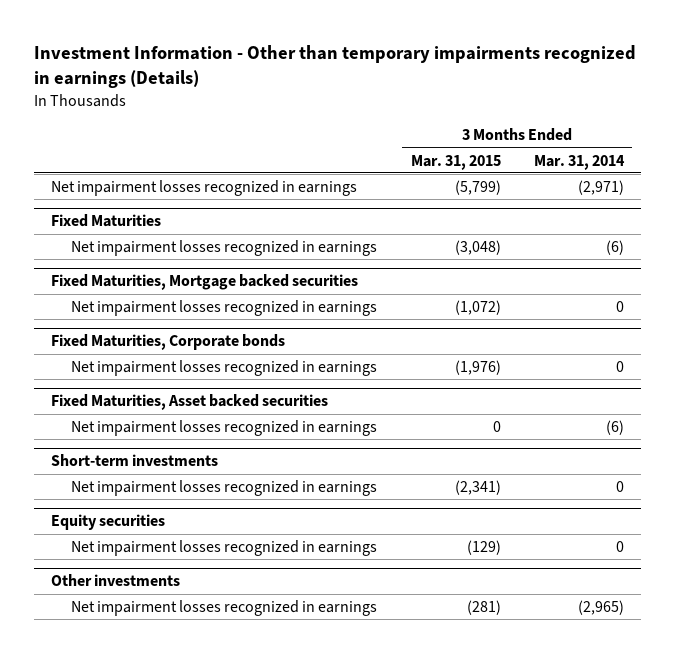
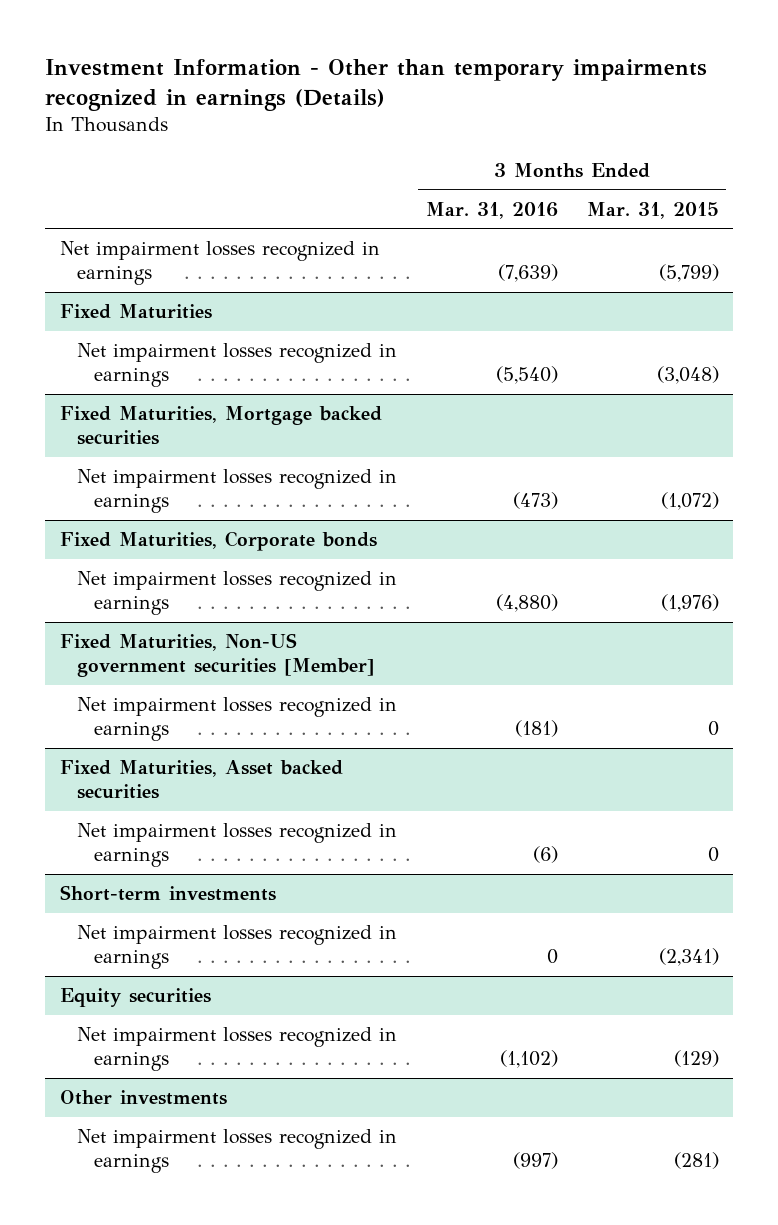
- | 3 Months Ended Mar. 31, 2015 | 3 Months Ended Mar. 31, 2014
+ | 3 Months Ended Mar. 31, 2016 | 3 Months Ended Mar. 31, 2015
+ Fixed Maturities, Non-US government securities [Member]
+ Net impairment losses recognized in earnings | (181) | 0

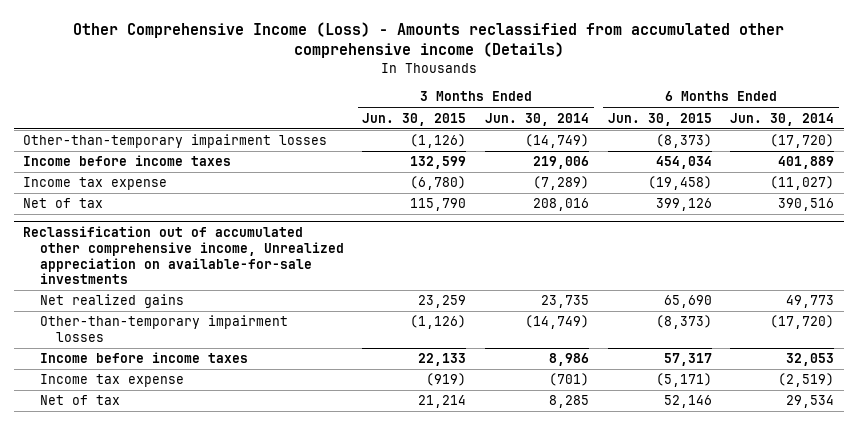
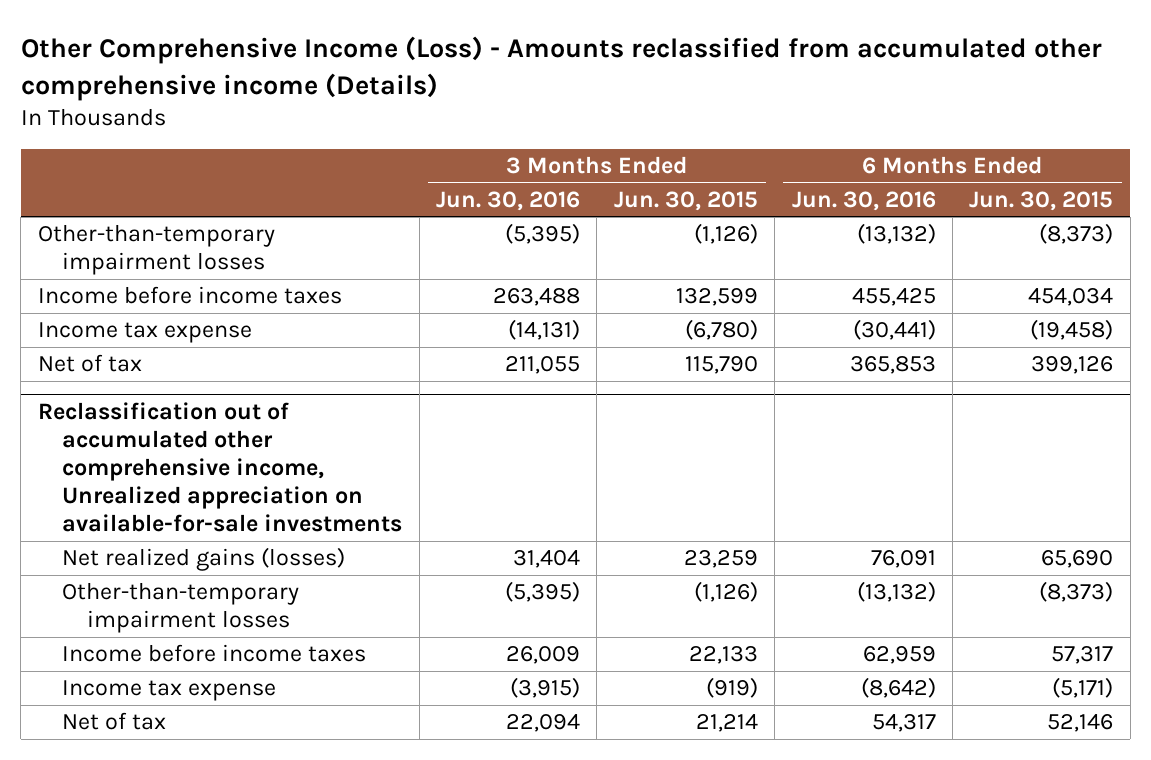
- | 3 Months Ended Jun. 30, 2015 | 3 Months Ended Jun. 30, 2014 | 6 Months Ended Jun. 30, 2015 | 6 Months Ended Jun. 30, 2014
+ | 3 Months Ended Jun. 30, 2016 | 3 Months Ended Jun. 30, 2015 | 6 Months Ended Jun. 30, 2016 | 6 Months Ended Jun. 30, 2015
@ Reclassification out of accumulated other comprehensive income, Unrealized appreciation on available-for-sale investments
- Net realized gains | 23,259 | 23,735 | 65,690 | 49,773
+ Net realized gains (losses) | 31,404 | 23,259 | 76,091 | 65,690

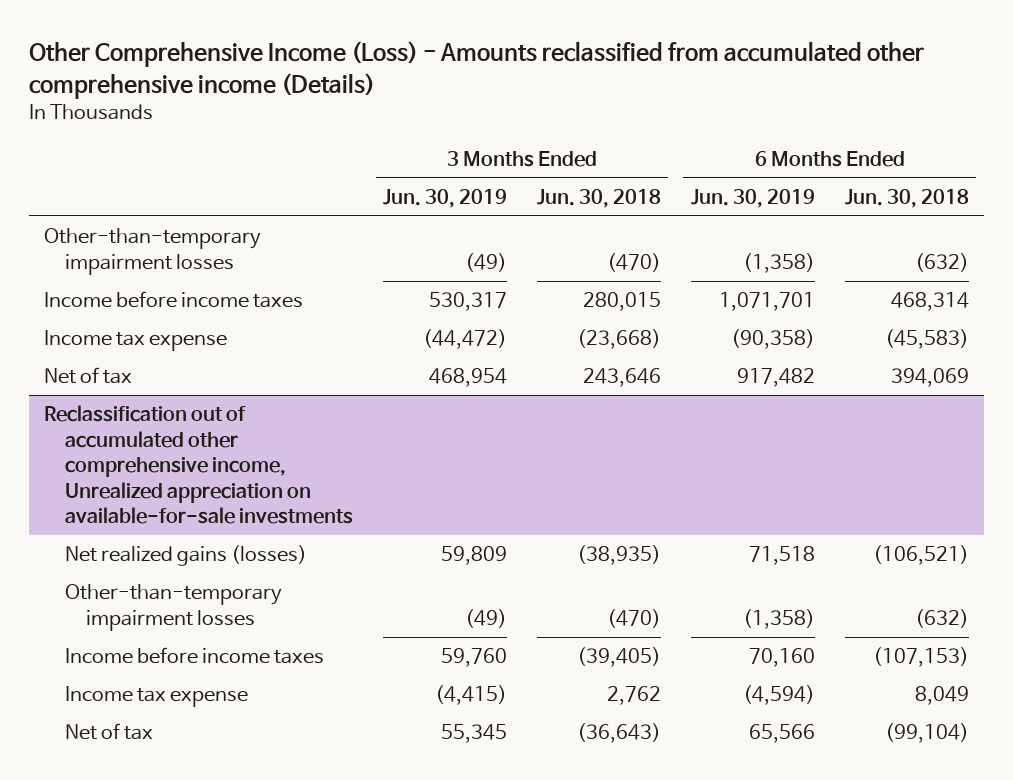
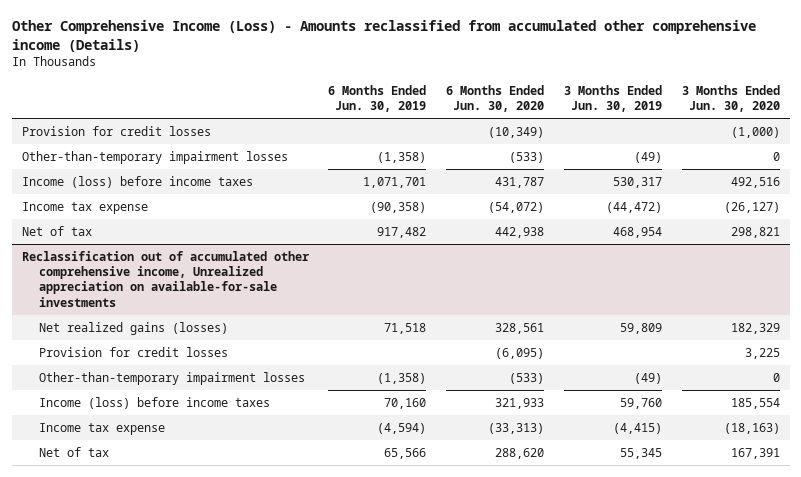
- | 3 Months Ended Jun. 30, 2019 | 3 Months Ended Jun. 30, 2018 | 6 Months Ended Jun. 30, 2019 | 6 Months Ended Jun. 30, 2018
+ | 6 Months Ended Jun. 30, 2019 | 6 Months Ended Jun. 30, 2020 | 3 Months Ended Jun. 30, 2019 | 3 Months Ended Jun. 30, 2020
+ Provision for credit losses | | (10,349) | | (1,000)
- Income before income taxes | 530,317 | 280,015 | 1,071,701 | 468,314
+ Income (loss) before income taxes | 1,071,701 | 431,787 | 530,317 | 492,516
@ Reclassification out of accumulated other comprehensive income, Unrealized appreciation on available-for-sale investments
+ Provision for credit losses | | (6,095) | | 3,225
- Income before income taxes | 59,760 | (39,405) | 70,160 | (107,153)
+ Income (loss) before income taxes | 70,160 | 321,933 | 59,760 | 185,554

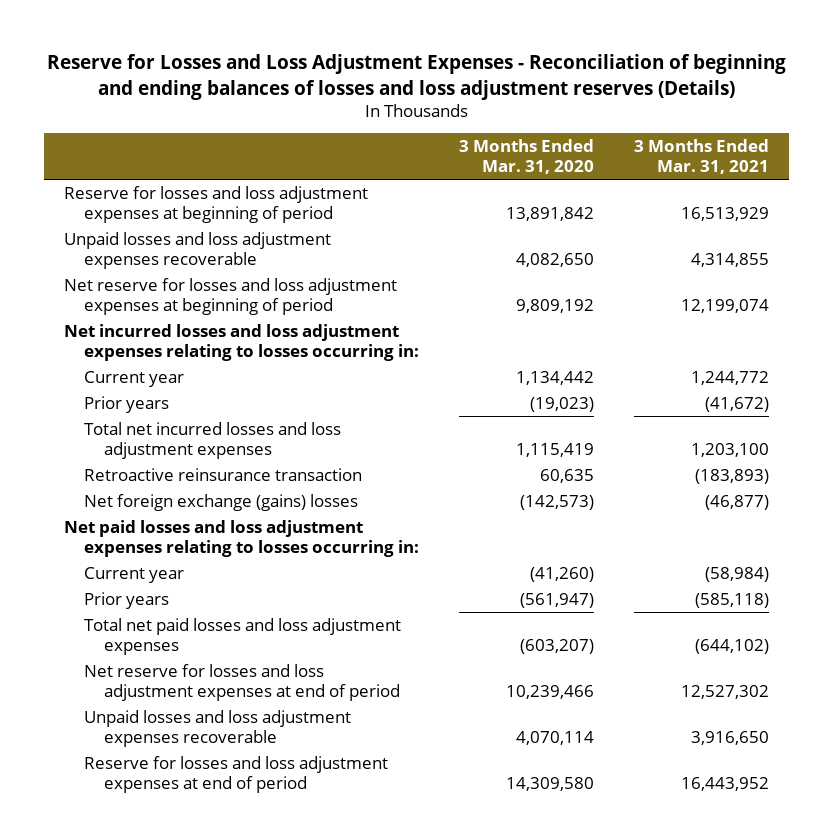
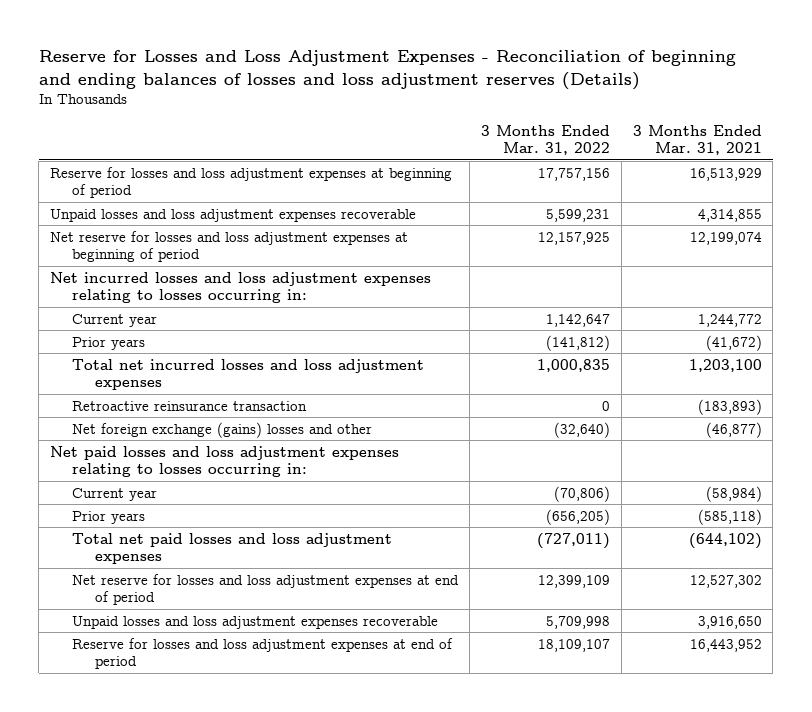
- | 3 Months Ended Mar. 31, 2020 | 3 Months Ended Mar. 31, 2021
+ | 3 Months Ended Mar. 31, 2022 | 3 Months Ended Mar. 31, 2021
- Net foreign exchange (gains) losses | (142,573) | (46,877)
+ Net foreign exchange (gains) losses and other | (32,640) | (46,877)

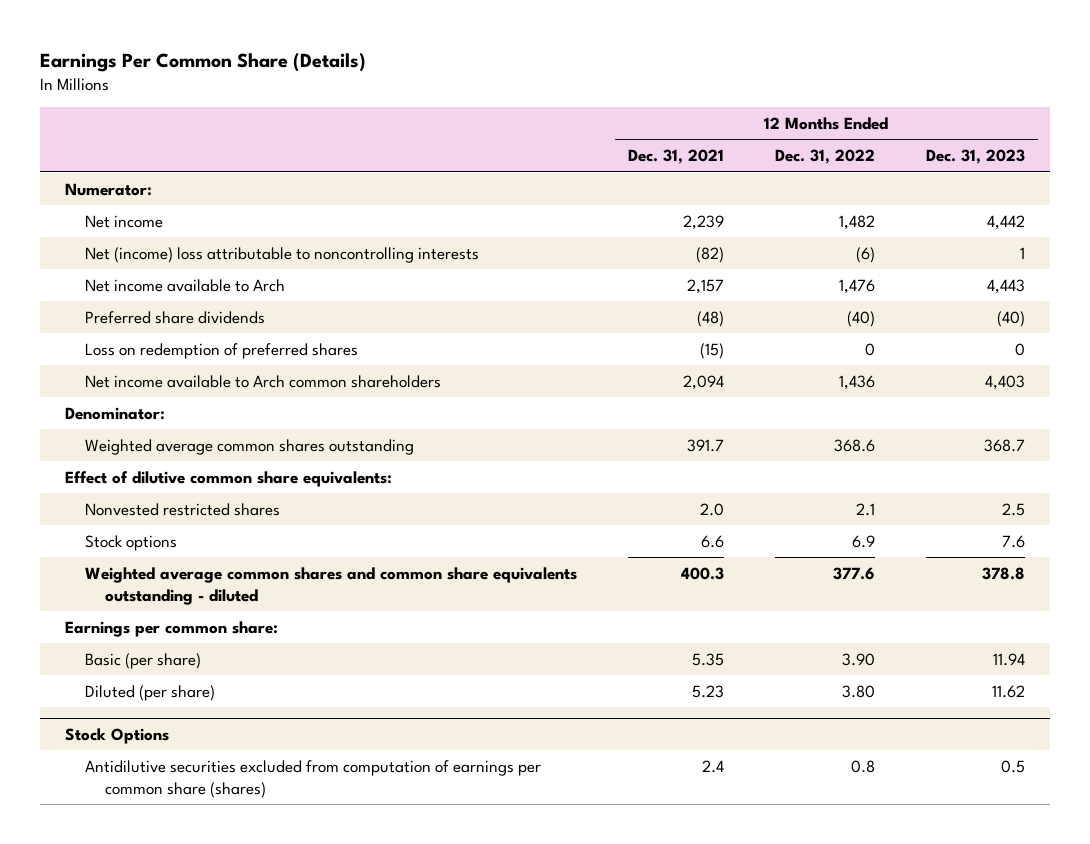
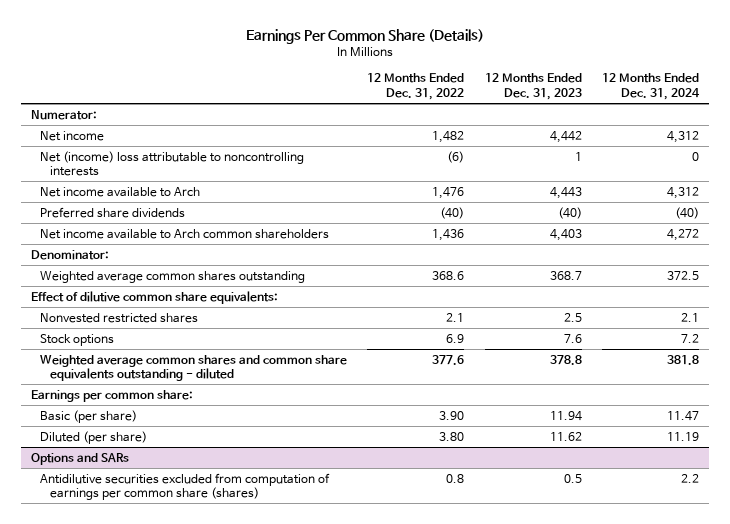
- | 12 Months Ended Dec. 31, 2021 | 12 Months Ended Dec. 31, 2022 | 12 Months Ended Dec. 31, 2023
+ | 12 Months Ended Dec. 31, 2022 | 12 Months Ended Dec. 31, 2023 | 12 Months Ended Dec. 31, 2024
- Loss on redemption of preferred shares | (15) | 0 | 0
- Stock Options
+ Options and SARs

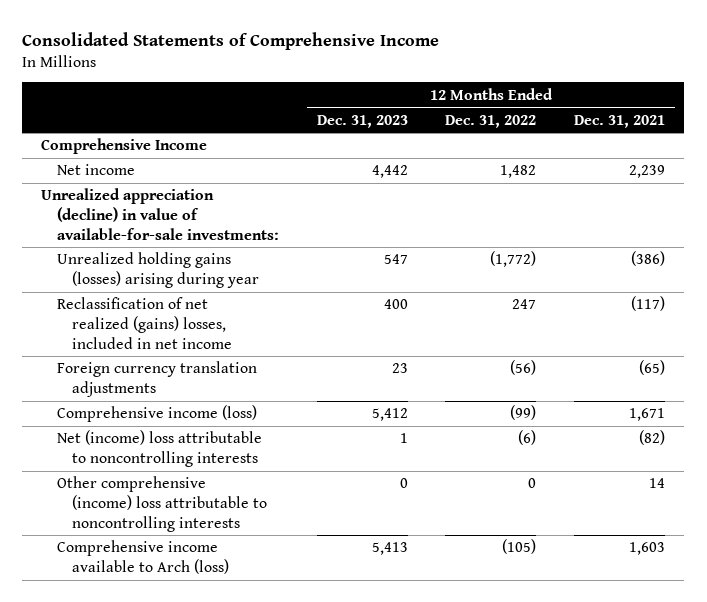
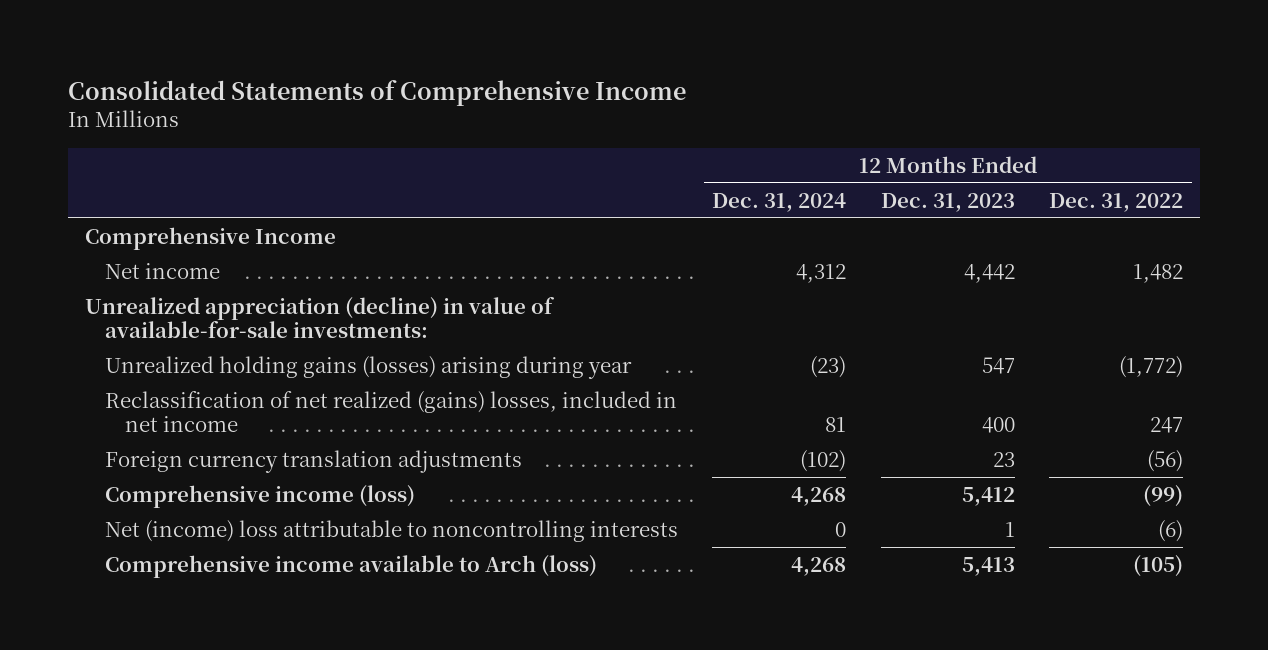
- | 12 Months Ended Dec. 31, 2023 | 12 Months Ended Dec. 31, 2022 | 12 Months Ended Dec. 31, 2021
+ | 12 Months Ended Dec. 31, 2024 | 12 Months Ended Dec. 31, 2023 | 12 Months Ended Dec. 31, 2022
- Other comprehensive (income) loss attributable to noncontrolling interests | 0 | 0 | 14

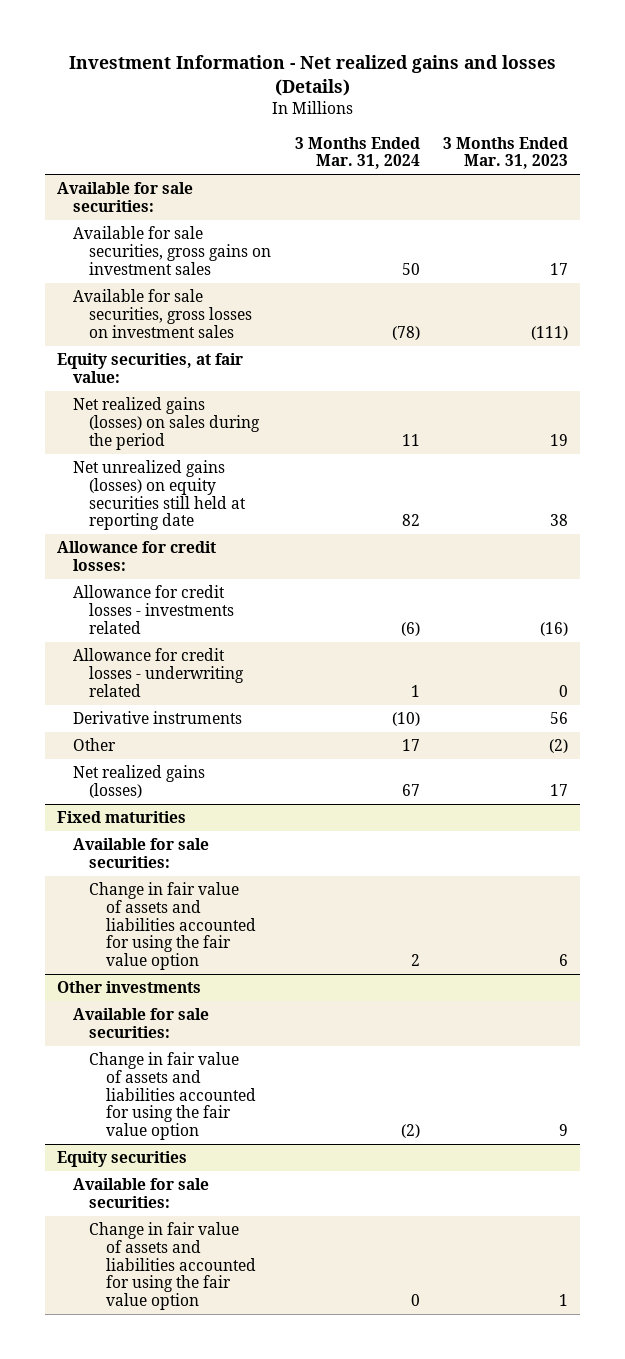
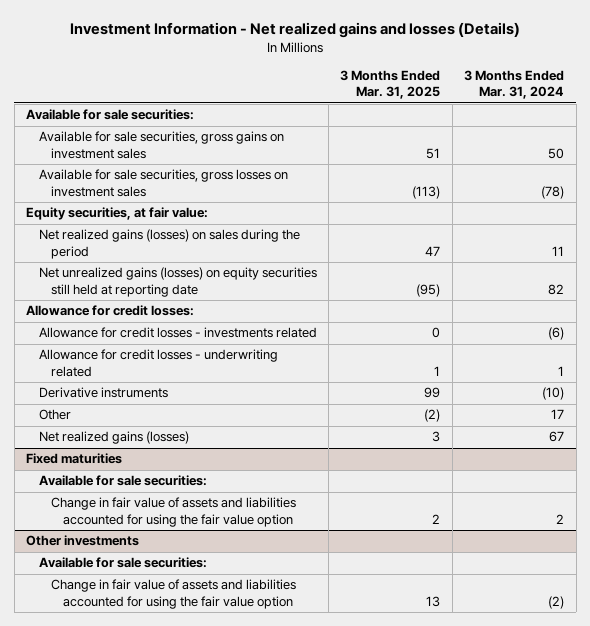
- | 3 Months Ended Mar. 31, 2024 | 3 Months Ended Mar. 31, 2023
+ | 3 Months Ended Mar. 31, 2025 | 3 Months Ended Mar. 31, 2024
- Equity securities
- Available for sale securities:
- Change in fair value of assets and liabilities accounted for using the fair value option | 0 | 1

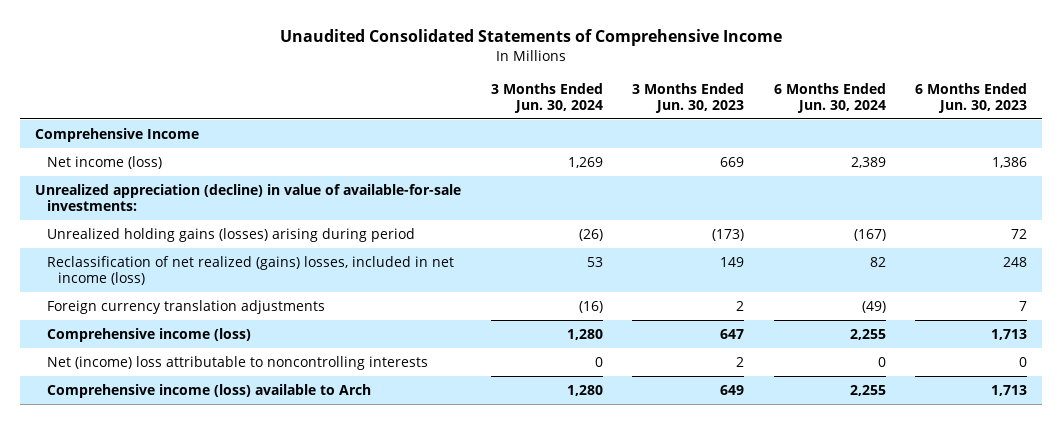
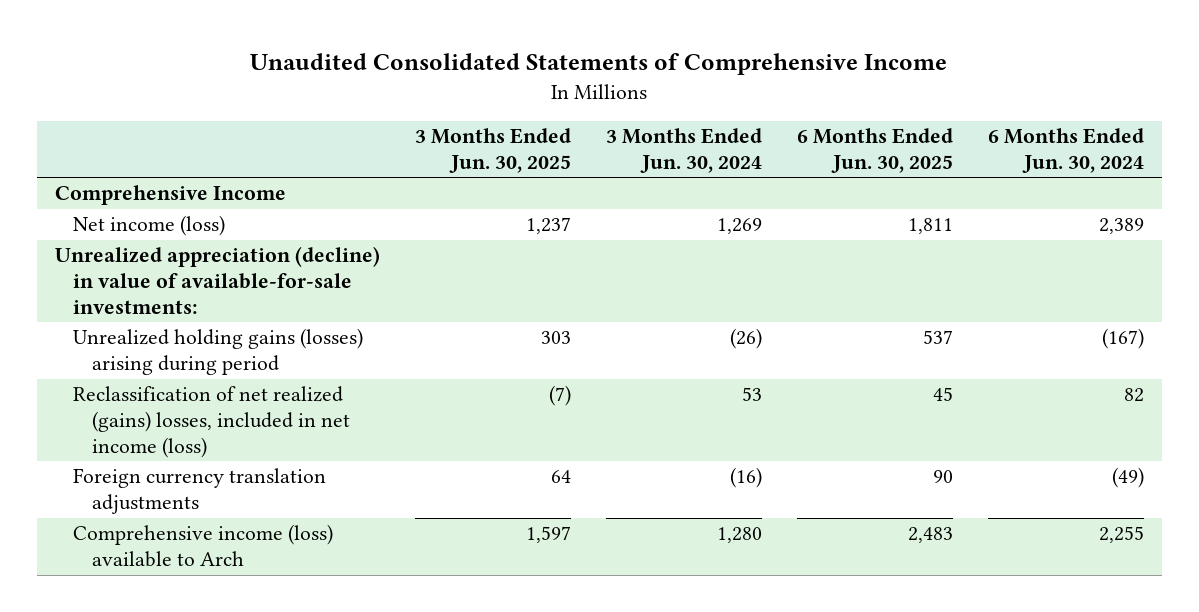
- | 3 Months Ended Jun. 30, 2024 | 3 Months Ended Jun. 30, 2023 | 6 Months Ended Jun. 30, 2024 | 6 Months Ended Jun. 30, 2023
+ | 3 Months Ended Jun. 30, 2025 | 3 Months Ended Jun. 30, 2024 | 6 Months Ended Jun. 30, 2025 | 6 Months Ended Jun. 30, 2024
- Comprehensive income (loss) | 1,280 | 647 | 2,255 | 1,713
- Net (income) loss attributable to noncontrolling interests | 0 | 2 | 0 | 0

